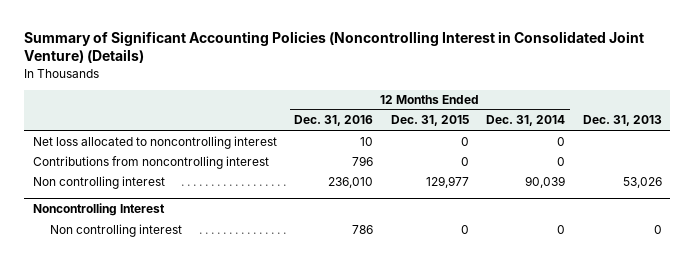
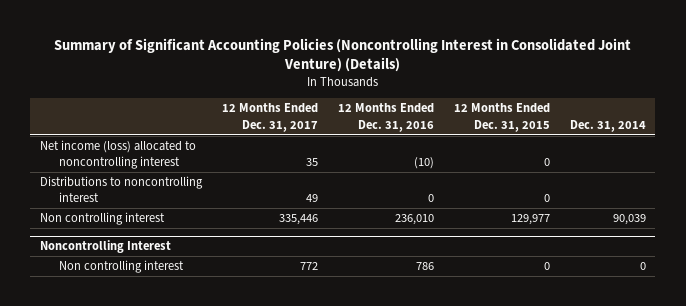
- | 12 Months Ended Dec. 31, 2016 | 12 Months Ended Dec. 31, 2015 | 12 Months Ended Dec. 31, 2014 | Dec. 31, 2013
+ | 12 Months Ended Dec. 31, 2017 | 12 Months Ended Dec. 31, 2016 | 12 Months Ended Dec. 31, 2015 | Dec. 31, 2014
- Net loss allocated to noncontrolling interest | 10 | 0 | 0 |
- Contributions from noncontrolling interest | 796 | 0 | 0 |
+ Net income (loss) allocated to noncontrolling interest | 35 | (10) | 0 |
+ Distributions to noncontrolling interest | 49 | 0 | 0 |

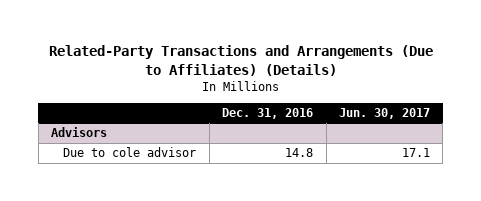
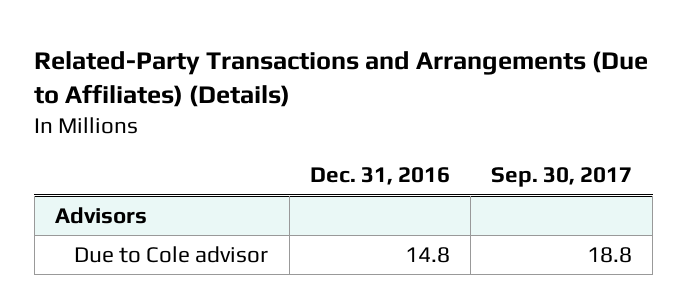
- | Dec. 31, 2016 | Jun. 30, 2017
+ | Dec. 31, 2016 | Sep. 30, 2017
@ Advisors
- Due to cole advisor | 14.8 | 17.1
+ Due to Cole advisor | 14.8 | 18.8

